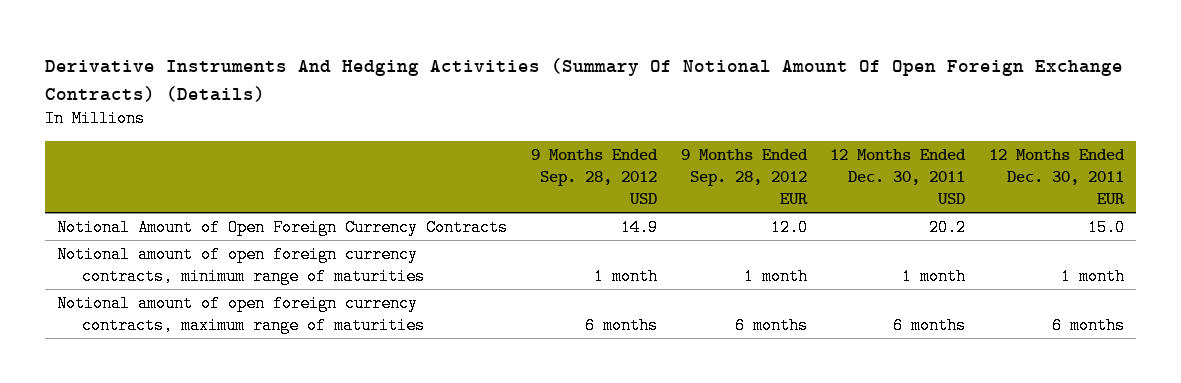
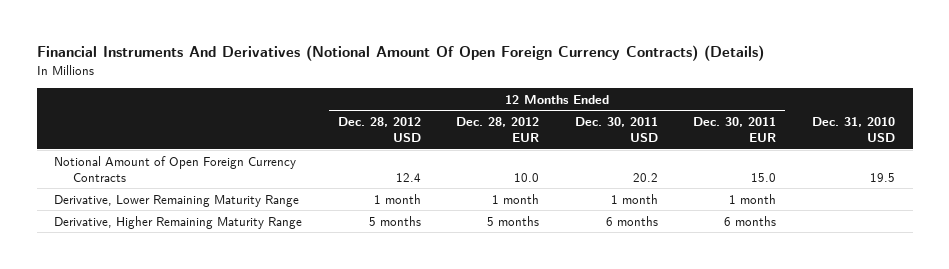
- Derivative Instruments And Hedging Activities (Summary Of Notional Amount Of Open Foreign Exchange Contracts) (Details)
+ Financial Instruments And Derivatives (Notional Amount Of Open Foreign Currency Contracts) (Details)
- | 9 Months Ended Sep. 28, 2012 USD | 9 Months Ended Sep. 28, 2012 EUR | 12 Months Ended Dec. 30, 2011 USD | 12 Months Ended Dec. 30, 2011 EUR
+ | 12 Months Ended Dec. 28, 2012 USD | 12 Months Ended Dec. 28, 2012 EUR | 12 Months Ended Dec. 30, 2011 USD | 12 Months Ended Dec. 30, 2011 EUR | Dec. 31, 2010 USD
- Notional amount of open foreign currency contracts, minimum range of maturities | 1 month | 1 month | 1 month | 1 month
- Notional amount of open foreign currency contracts, maximum range of maturities | 6 months | 6 months | 6 months | 6 months
+ Derivative, Lower Remaining Maturity Range | 1 month | 1 month | 1 month | 1 month |
+ Derivative, Higher Remaining Maturity Range | 5 months | 5 months | 6 months | 6 months |

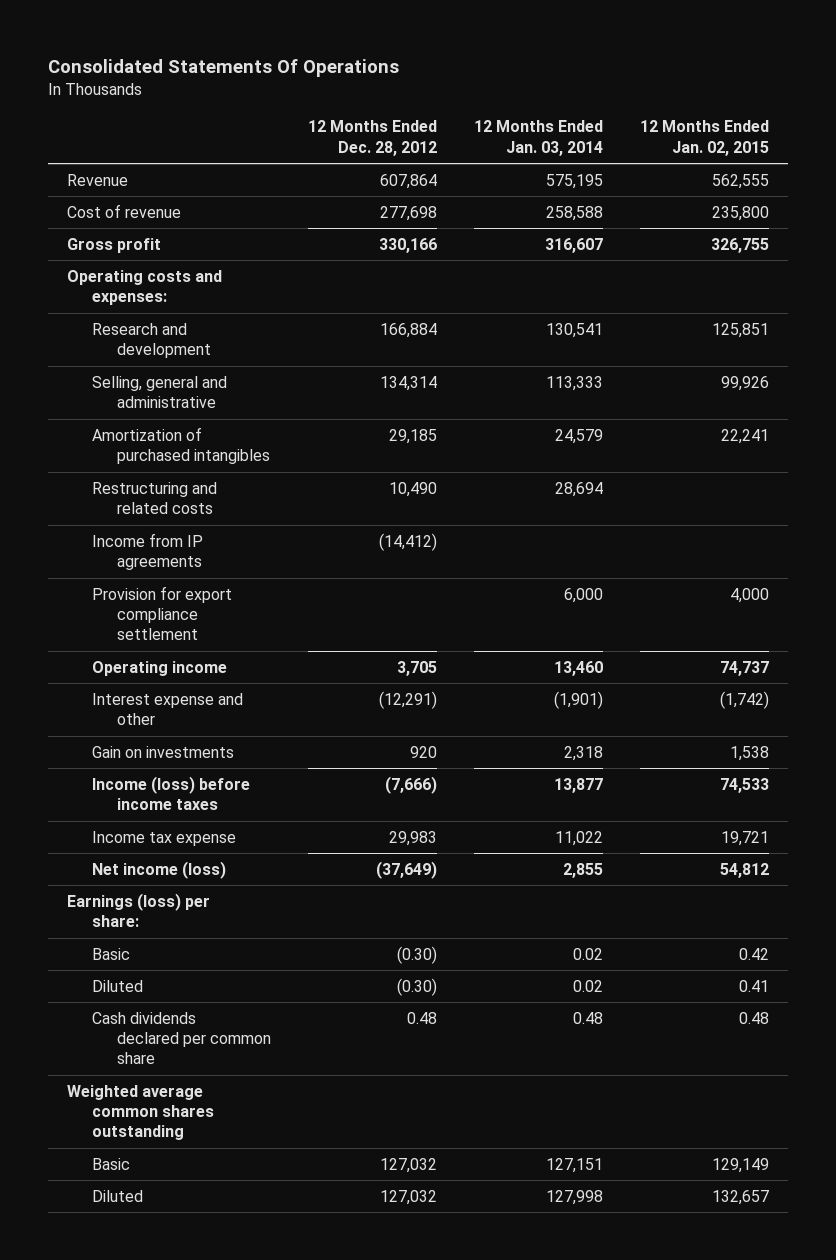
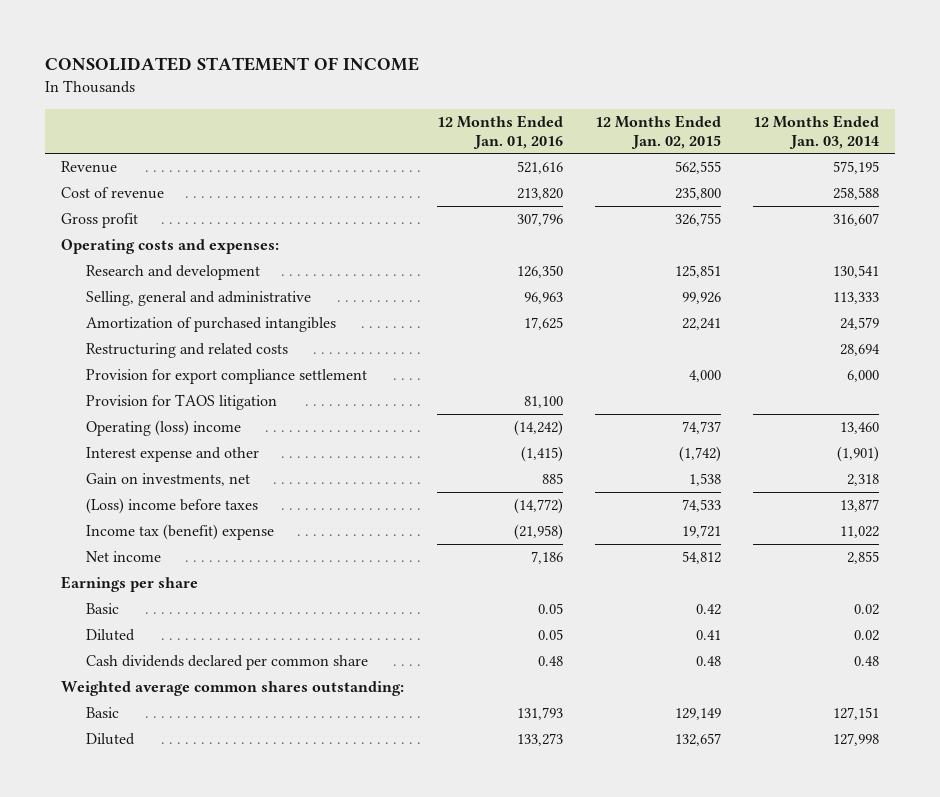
- Consolidated Statements Of Operations
+ CONSOLIDATED STATEMENT OF INCOME
- | 12 Months Ended Dec. 28, 2012 | 12 Months Ended Jan. 03, 2014 | 12 Months Ended Jan. 02, 2015
+ | 12 Months Ended Jan. 01, 2016 | 12 Months Ended Jan. 02, 2015 | 12 Months Ended Jan. 03, 2014
- Income from IP agreements | (14,412) | |
- Operating income | 3,705 | 13,460 | 74,737
+ Provision for TAOS litigation | 81,100 | |
+ Operating (loss) income | (14,242) | 74,737 | 13,460
- Gain on investments | 920 | 2,318 | 1,538
- Income (loss) before income taxes | (7,666) | 13,877 | 74,533
- Income tax expense | 29,983 | 11,022 | 19,721
- Net income (loss) | (37,649) | 2,855 | 54,812
- Earnings (loss) per share:
+ Gain on investments, net | 885 | 1,538 | 2,318
+ (Loss) income before taxes | (14,772) | 74,533 | 13,877
+ Income tax (benefit) expense | (21,958) | 19,721 | 11,022
+ Net income | 7,186 | 54,812 | 2,855
+ Earnings per share
- Weighted average common shares outstanding
+ Weighted average common shares outstanding:

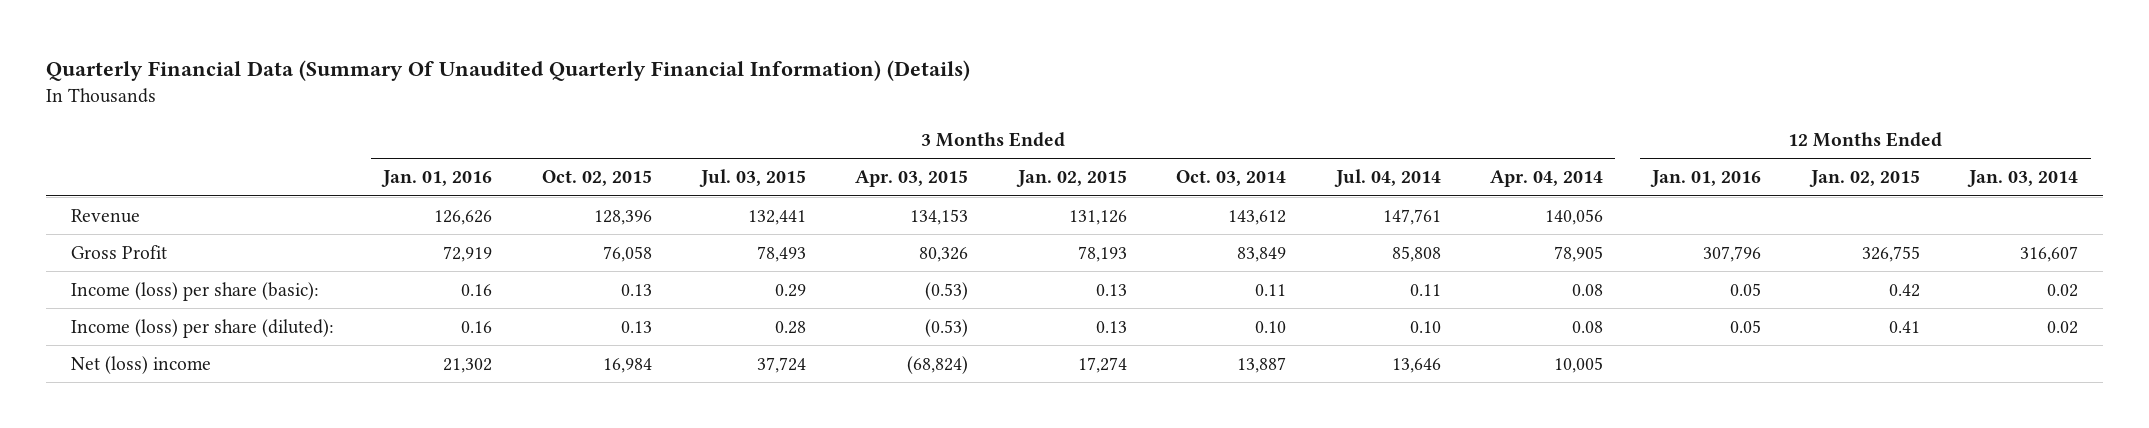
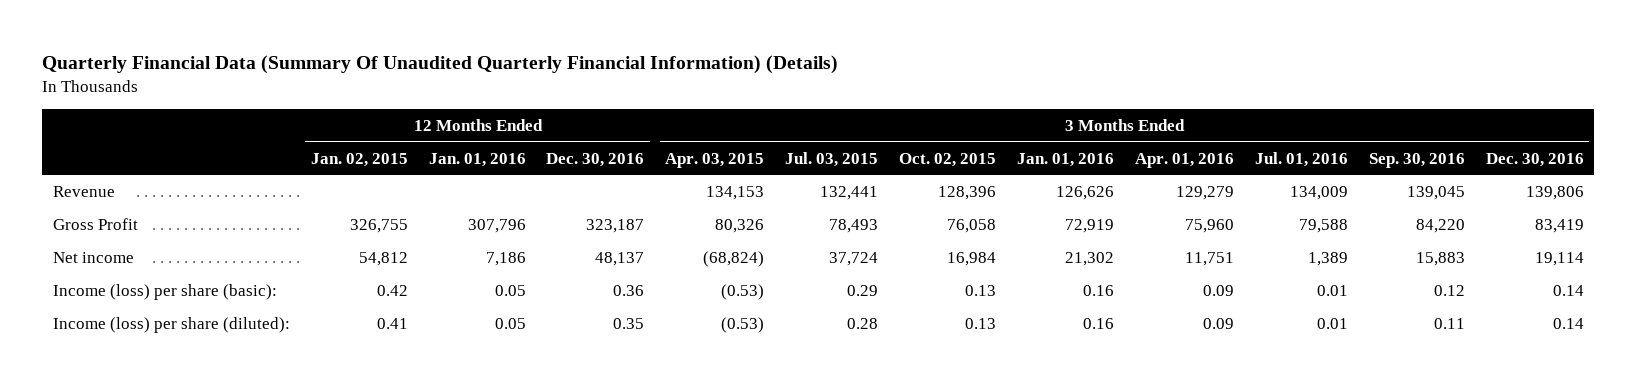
- | 3 Months Ended Jan. 01, 2016 | 3 Months Ended Oct. 02, 2015 | 3 Months Ended Jul. 03, 2015 | 3 Months Ended Apr. 03, 2015 | 3 Months Ended Jan. 02, 2015 | 3 Months Ended Oct. 03, 2014 | 3 Months Ended Jul. 04, 2014 | 3 Months Ended Apr. 04, 2014 | 12 Months Ended Jan. 01, 2016 | 12 Months Ended Jan. 02, 2015 | 12 Months Ended Jan. 03, 2014
+ | 12 Months Ended Jan. 02, 2015 | 12 Months Ended Jan. 01, 2016 | 12 Months Ended Dec. 30, 2016 | 3 Months Ended Apr. 03, 2015 | 3 Months Ended Jul. 03, 2015 | 3 Months Ended Oct. 02, 2015 | 3 Months Ended Jan. 01, 2016 | 3 Months Ended Apr. 01, 2016 | 3 Months Ended Jul. 01, 2016 | 3 Months Ended Sep. 30, 2016 | 3 Months Ended Dec. 30, 2016
+ Net income | 54,812 | 7,186 | 48,137 | (68,824) | 37,724 | 16,984 | 21,302 | 11,751 | 1,389 | 15,883 | 19,114
- Net (loss) income | 21,302 | 16,984 | 37,724 | (68,824) | 17,274 | 13,887 | 13,646 | 10,005 | | |

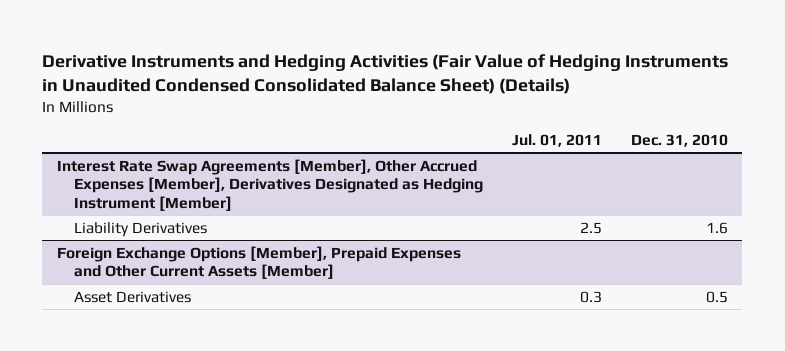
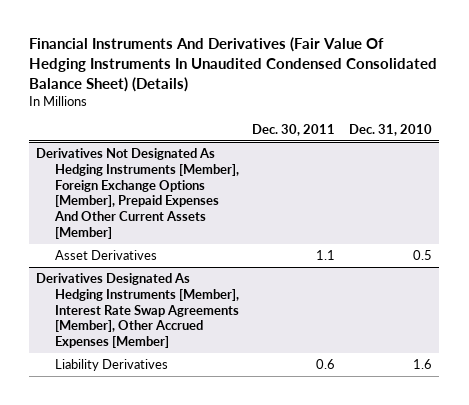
- Derivative Instruments and Hedging Activities (Fair Value of Hedging Instruments in Unaudited Condensed Consolidated Balance Sheet) (Details)
+ Financial Instruments And Derivatives (Fair Value Of Hedging Instruments In Unaudited Condensed Consolidated Balance Sheet) (Details)
- | Jul. 01, 2011 | Dec. 31, 2010
+ | Dec. 30, 2011 | Dec. 31, 2010
- Interest Rate Swap Agreements [Member], Other Accrued Expenses [Member], Derivatives Designated as Hedging Instrument [Member]
- Liability Derivatives | 2.5 | 1.6
- Foreign Exchange Options [Member], Prepaid Expenses and Other Current Assets [Member]
+ Derivatives Not Designated As Hedging Instruments [Member], Foreign Exchange Options [Member], Prepaid Expenses And Other Current Assets [Member]
+ Derivatives Designated As Hedging Instruments [Member], Interest Rate Swap Agreements [Member], Other Accrued Expenses [Member]
+ Liability Derivatives | 0.6 | 1.6

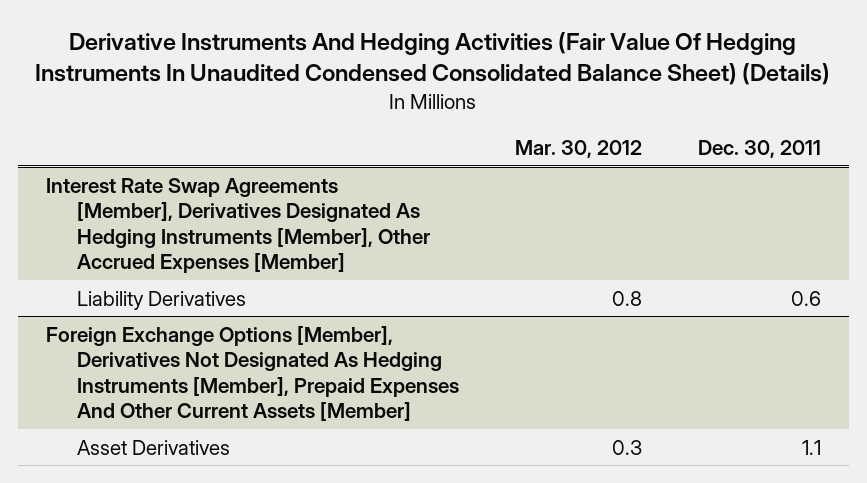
- Financial Instruments And Derivatives (Fair Value Of Hedging Instruments In Unaudited Condensed Consolidated Balance Sheet) (Details)
+ Derivative Instruments And Hedging Activities (Fair Value Of Hedging Instruments In Unaudited Condensed Consolidated Balance Sheet) (Details)
- | Dec. 30, 2011 | Dec. 31, 2010
+ | Mar. 30, 2012 | Dec. 30, 2011
- Derivatives Not Designated As Hedging Instruments [Member], Foreign Exchange Options [Member], Prepaid Expenses And Other Current Assets [Member]
- Asset Derivatives | 1.1 | 0.5
- Derivatives Designated As Hedging Instruments [Member], Interest Rate Swap Agreements [Member], Other Accrued Expenses [Member]
+ Interest Rate Swap Agreements [Member], Derivatives Designated As Hedging Instruments [Member], Other Accrued Expenses [Member]
+ Foreign Exchange Options [Member], Derivatives Not Designated As Hedging Instruments [Member], Prepaid Expenses And Other Current Assets [Member]
+ Asset Derivatives | 0.3 | 1.1

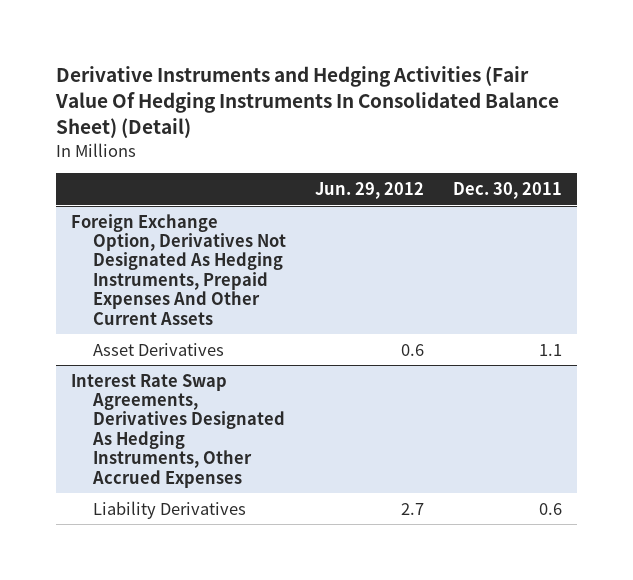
- Derivative Instruments And Hedging Activities (Fair Value Of Hedging Instruments In Unaudited Condensed Consolidated Balance Sheet) (Details)
+ Derivative Instruments and Hedging Activities (Fair Value Of Hedging Instruments In Consolidated Balance Sheet) (Detail)
- | Mar. 30, 2012 | Dec. 30, 2011
+ | Jun. 29, 2012 | Dec. 30, 2011
- Interest Rate Swap Agreements [Member], Derivatives Designated As Hedging Instruments [Member], Other Accrued Expenses [Member]
- Liability Derivatives | 0.8 | 0.6
- Foreign Exchange Options [Member], Derivatives Not Designated As Hedging Instruments [Member], Prepaid Expenses And Other Current Assets [Member]
+ Foreign Exchange Option, Derivatives Not Designated As Hedging Instruments, Prepaid Expenses And Other Current Assets
+ Interest Rate Swap Agreements, Derivatives Designated As Hedging Instruments, Other Accrued Expenses
+ Liability Derivatives | 2.7 | 0.6

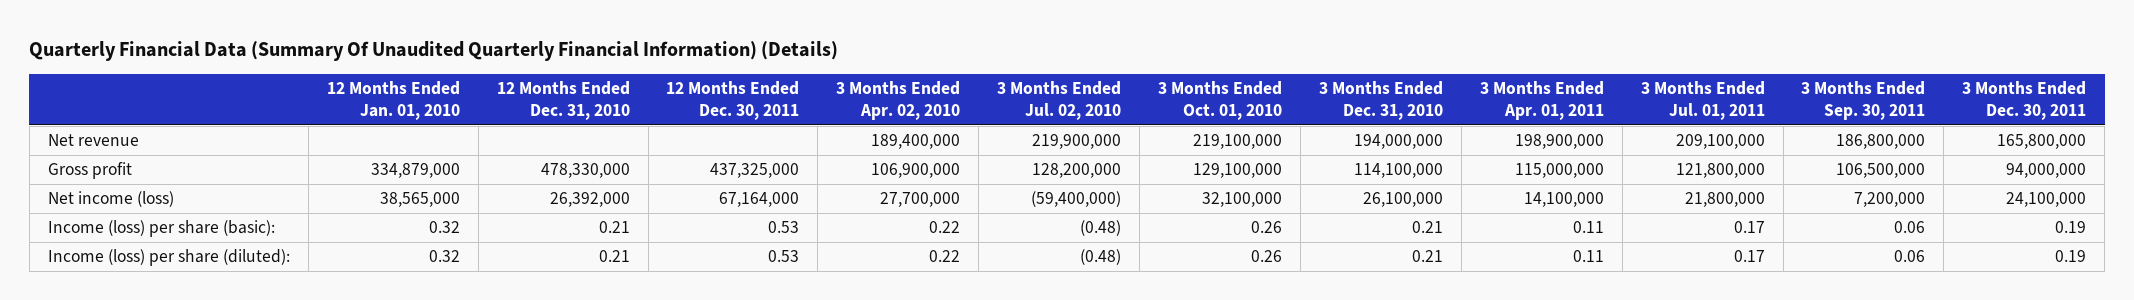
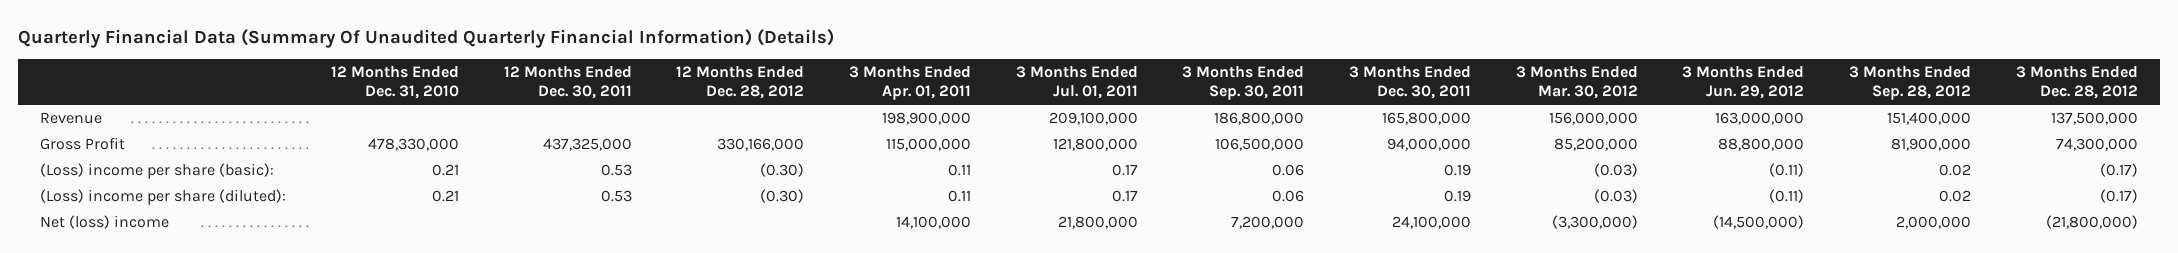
- | 12 Months Ended Jan. 01, 2010 | 12 Months Ended Dec. 31, 2010 | 12 Months Ended Dec. 30, 2011 | 3 Months Ended Apr. 02, 2010 | 3 Months Ended Jul. 02, 2010 | 3 Months Ended Oct. 01, 2010 | 3 Months Ended Dec. 31, 2010 | 3 Months Ended Apr. 01, 2011 | 3 Months Ended Jul. 01, 2011 | 3 Months Ended Sep. 30, 2011 | 3 Months Ended Dec. 30, 2011
+ | 12 Months Ended Dec. 31, 2010 | 12 Months Ended Dec. 30, 2011 | 12 Months Ended Dec. 28, 2012 | 3 Months Ended Apr. 01, 2011 | 3 Months Ended Jul. 01, 2011 | 3 Months Ended Sep. 30, 2011 | 3 Months Ended Dec. 30, 2011 | 3 Months Ended Mar. 30, 2012 | 3 Months Ended Jun. 29, 2012 | 3 Months Ended Sep. 28, 2012 | 3 Months Ended Dec. 28, 2012
- Net revenue | | | | 189,400,000 | 219,900,000 | 219,100,000 | 194,000,000 | 198,900,000 | 209,100,000 | 186,800,000 | 165,800,000
- Gross profit | 334,879,000 | 478,330,000 | 437,325,000 | 106,900,000 | 128,200,000 | 129,100,000 | 114,100,000 | 115,000,000 | 121,800,000 | 106,500,000 | 94,000,000
- Net income (loss) | 38,565,000 | 26,392,000 | 67,164,000 | 27,700,000 | (59,400,000) | 32,100,000 | 26,100,000 | 14,100,000 | 21,800,000 | 7,200,000 | 24,100,000
- Income (loss) per share (basic): | 0.32 | 0.21 | 0.53 | 0.22 | (0.48) | 0.26 | 0.21 | 0.11 | 0.17 | 0.06 | 0.19
- Income (loss) per share (diluted): | 0.32 | 0.21 | 0.53 | 0.22 | (0.48) | 0.26 | 0.21 | 0.11 | 0.17 | 0.06 | 0.19
+ Revenue | | | | 198,900,000 | 209,100,000 | 186,800,000 | 165,800,000 | 156,000,000 | 163,000,000 | 151,400,000 | 137,500,000
+ Gross Profit | 478,330,000 | 437,325,000 | 330,166,000 | 115,000,000 | 121,800,000 | 106,500,000 | 94,000,000 | 85,200,000 | 88,800,000 | 81,900,000 | 74,300,000
+ (Loss) income per share (basic): | 0.21 | 0.53 | (0.30) | 0.11 | 0.17 | 0.06 | 0.19 | (0.03) | (0.11) | 0.02 | (0.17)
+ (Loss) income per share (diluted): | 0.21 | 0.53 | (0.30) | 0.11 | 0.17 | 0.06 | 0.19 | (0.03) | (0.11) | 0.02 | (0.17)
+ Net (loss) income | | | | 14,100,000 | 21,800,000 | 7,200,000 | 24,100,000 | (3,300,000) | (14,500,000) | 2,000,000 | (21,800,000)

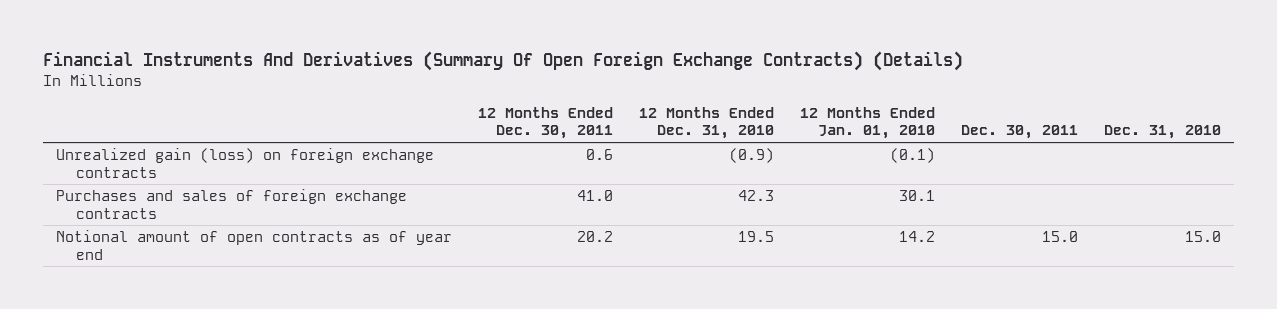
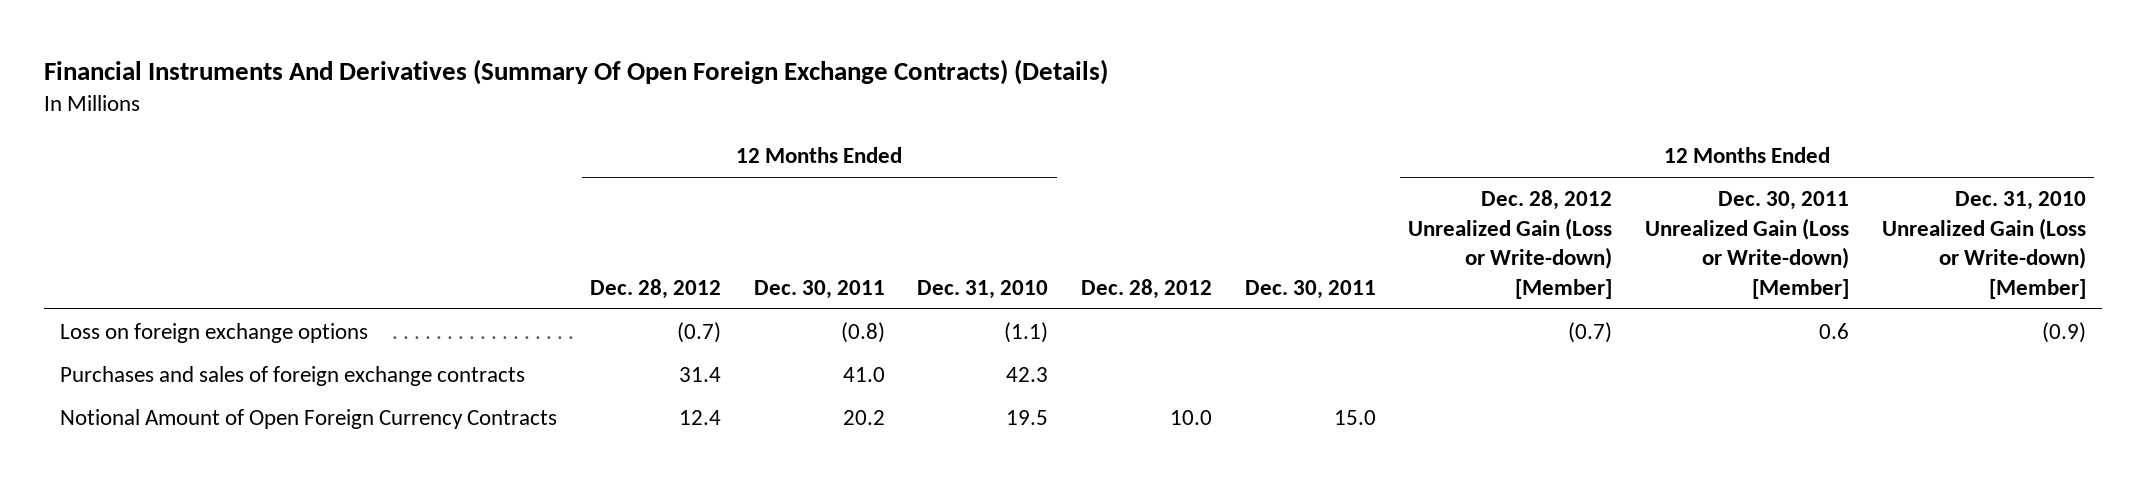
- | 12 Months Ended Dec. 30, 2011 | 12 Months Ended Dec. 31, 2010 | 12 Months Ended Jan. 01, 2010 | Dec. 30, 2011 | Dec. 31, 2010
+ | 12 Months Ended Dec. 28, 2012 | 12 Months Ended Dec. 30, 2011 | 12 Months Ended Dec. 31, 2010 | Dec. 28, 2012 | Dec. 30, 2011 | 12 Months Ended Dec. 28, 2012 Unrealized Gain (Loss or Write-down) [Member] | 12 Months Ended Dec. 30, 2011 Unrealized Gain (Loss or Write-down) [Member] | 12 Months Ended Dec. 31, 2010 Unrealized Gain (Loss or Write-down) [Member]
- Unrealized gain (loss) on foreign exchange contracts | 0.6 | (0.9) | (0.1) | |
+ Loss on foreign exchange options | (0.7) | (0.8) | (1.1) | | | (0.7) | 0.6 | (0.9)
- Notional amount of open contracts as of year end | 20.2 | 19.5 | 14.2 | 15.0 | 15.0
+ Notional Amount of Open Foreign Currency Contracts | 12.4 | 20.2 | 19.5 | 10.0 | 15.0 | | |

